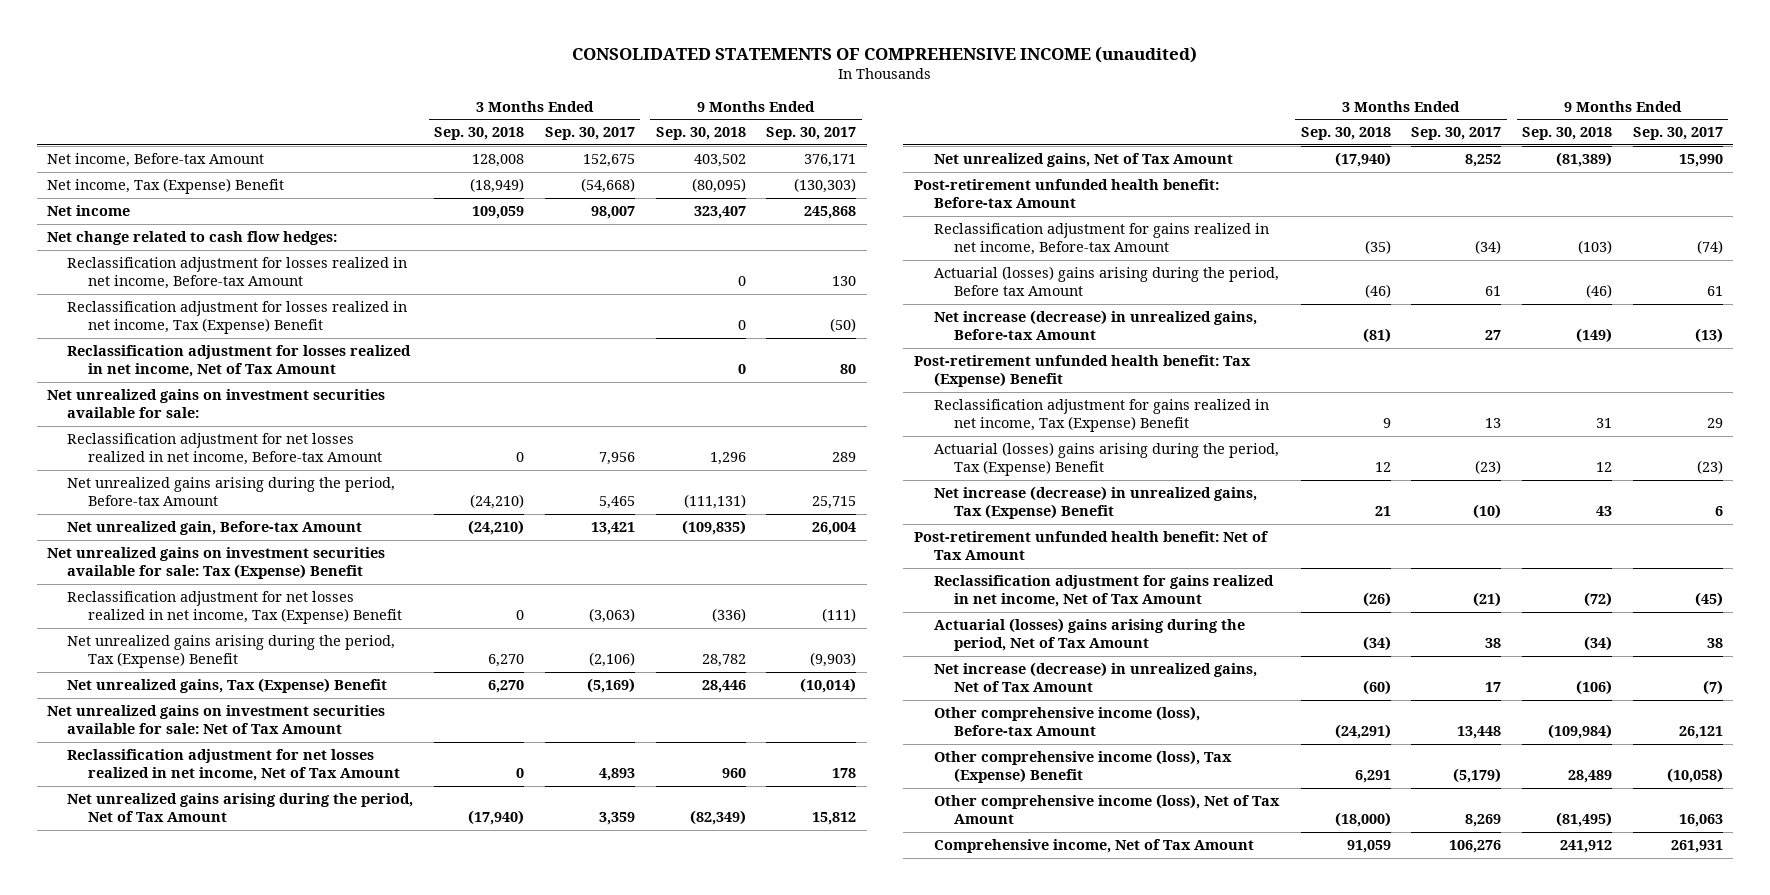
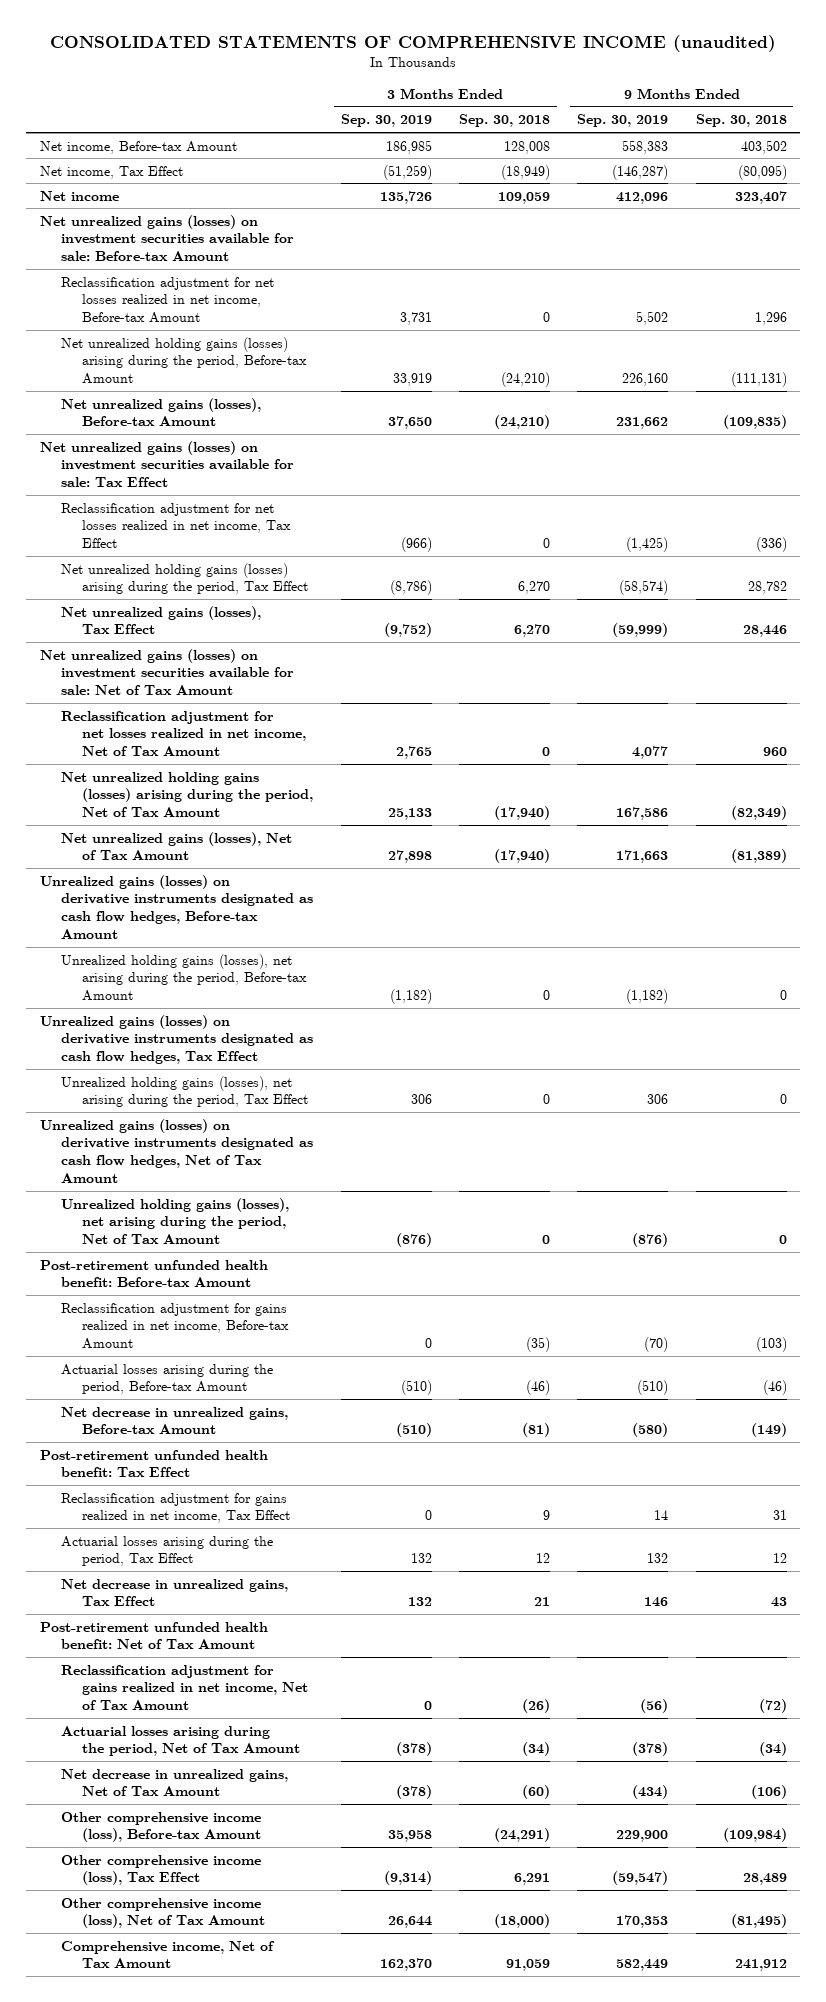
- | 3 Months Ended Sep. 30, 2018 | 3 Months Ended Sep. 30, 2017 | 9 Months Ended Sep. 30, 2018 | 9 Months Ended Sep. 30, 2017
+ | 3 Months Ended Sep. 30, 2019 | 3 Months Ended Sep. 30, 2018 | 9 Months Ended Sep. 30, 2019 | 9 Months Ended Sep. 30, 2018
- Net income, Tax (Expense) Benefit | (18,949) | (54,668) | (80,095) | (130,303)
+ Net income, Tax Effect | (51,259) | (18,949) | (146,287) | (80,095)
- Net change related to cash flow hedges:
- Reclassification adjustment for losses realized in net income, Before-tax Amount | | | 0 | 130
- Reclassification adjustment for losses realized in net income, Tax (Expense) Benefit | | | 0 | (50)
- Reclassification adjustment for losses realized in net income, Net of Tax Amount | | | 0 | 80
- Net unrealized gains on investment securities available for sale:
+ Net unrealized gains (losses) on investment securities available for sale: Before-tax Amount
- Net unrealized gains arising during the period, Before-tax Amount | (24,210) | 5,465 | (111,131) | 25,715
- Net unrealized gain, Before-tax Amount | (24,210) | 13,421 | (109,835) | 26,004
- Net unrealized gains on investment securities available for sale: Tax (Expense) Benefit
- Reclassification adjustment for net losses realized in net income, Tax (Expense) Benefit | 0 | (3,063) | (336) | (111)
- Net unrealized gains arising during the period, Tax (Expense) Benefit | 6,270 | (2,106) | 28,782 | (9,903)
- Net unrealized gains, Tax (Expense) Benefit | 6,270 | (5,169) | 28,446 | (10,014)
- Net unrealized gains on investment securities available for sale: Net of Tax Amount
+ Net unrealized holding gains (losses) arising during the period, Before-tax Amount | 33,919 | (24,210) | 226,160 | (111,131)
+ Net unrealized gains (losses), Before-tax Amount | 37,650 | (24,210) | 231,662 | (109,835)
+ Net unrealized gains (losses) on investment securities available for sale: Tax Effect
+ Reclassification adjustment for net losses realized in net income, Tax Effect | (966) | 0 | (1,425) | (336)
+ Net unrealized holding gains (losses) arising during the period, Tax Effect | (8,786) | 6,270 | (58,574) | 28,782
+ Net unrealized gains (losses), Tax Effect | (9,752) | 6,270 | (59,999) | 28,446
+ Net unrealized gains (losses) on investment securities available for sale: Net of Tax Amount
- Net unrealized gains arising during the period, Net of Tax Amount | (17,940) | 3,359 | (82,349) | 15,812
- Net unrealized gains, Net of Tax Amount | (17,940) | 8,252 | (81,389) | 15,990
+ Net unrealized holding gains (losses) arising during the period, Net of Tax Amount | 25,133 | (17,940) | 167,586 | (82,349)
+ Net unrealized gains (losses), Net of Tax Amount | 27,898 | (17,940) | 171,663 | (81,389)
+ Unrealized gains (losses) on derivative instruments designated as cash flow hedges, Before-tax Amount
+ Unrealized holding gains (losses), net arising during the period, Before-tax Amount | (1,182) | 0 | (1,182) | 0
+ Unrealized gains (losses) on derivative instruments designated as cash flow hedges, Tax Effect
+ Unrealized holding gains (losses), net arising during the period, Tax Effect | 306 | 0 | 306 | 0
+ Unrealized gains (losses) on derivative instruments designated as cash flow hedges, Net of Tax Amount
+ Unrealized holding gains (losses), net arising during the period, Net of Tax Amount | (876) | 0 | (876) | 0
- Actuarial (losses) gains arising during the period, Before tax Amount | (46) | 61 | (46) | 61
- Net increase (decrease) in unrealized gains, Before-tax Amount | (81) | 27 | (149) | (13)
- Post-retirement unfunded health benefit: Tax (Expense) Benefit
- Reclassification adjustment for gains realized in net income, Tax (Expense) Benefit | 9 | 13 | 31 | 29
- Actuarial (losses) gains arising during the period, Tax (Expense) Benefit | 12 | (23) | 12 | (23)
- Net increase (decrease) in unrealized gains, Tax (Expense) Benefit | 21 | (10) | 43 | 6
+ Actuarial losses arising during the period, Before-tax Amount | (510) | (46) | (510) | (46)
+ Net decrease in unrealized gains, Before-tax Amount | (510) | (81) | (580) | (149)
+ Post-retirement unfunded health benefit: Tax Effect
+ Reclassification adjustment for gains realized in net income, Tax Effect | 0 | 9 | 14 | 31
+ Actuarial losses arising during the period, Tax Effect | 132 | 12 | 132 | 12
+ Net decrease in unrealized gains, Tax Effect | 132 | 21 | 146 | 43
- Actuarial (losses) gains arising during the period, Net of Tax Amount | (34) | 38 | (34) | 38
- Net increase (decrease) in unrealized gains, Net of Tax Amount | (60) | 17 | (106) | (7)
+ Actuarial losses arising during the period, Net of Tax Amount | (378) | (34) | (378) | (34)
+ Net decrease in unrealized gains, Net of Tax Amount | (378) | (60) | (434) | (106)
- Other comprehensive income (loss), Tax (Expense) Benefit | 6,291 | (5,179) | 28,489 | (10,058)
+ Other comprehensive income (loss), Tax Effect | (9,314) | 6,291 | (59,547) | 28,489

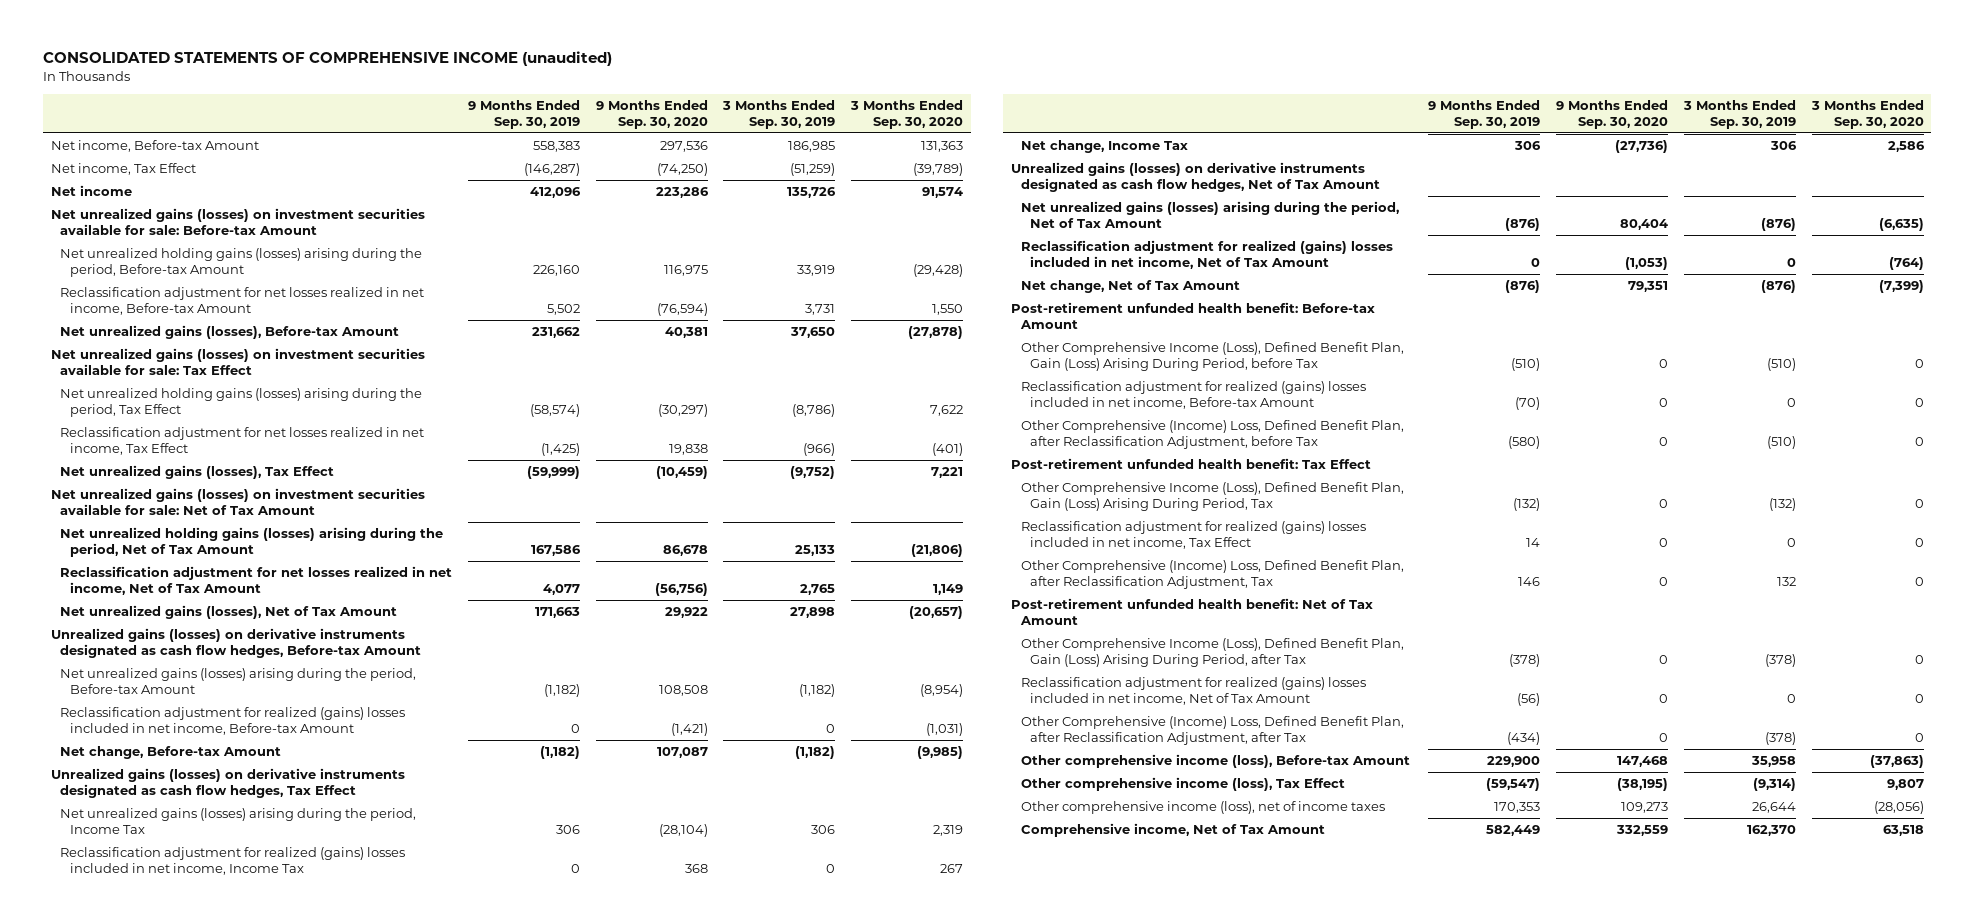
- | 3 Months Ended Sep. 30, 2019 | 3 Months Ended Sep. 30, 2018 | 9 Months Ended Sep. 30, 2019 | 9 Months Ended Sep. 30, 2018
+ | 9 Months Ended Sep. 30, 2019 | 9 Months Ended Sep. 30, 2020 | 3 Months Ended Sep. 30, 2019 | 3 Months Ended Sep. 30, 2020
moved down: Reclassification adjustment for net losses realized in net income, Before-tax Amount | 5,502 | (76,594) | 3,731 | 1,550
moved down: Reclassification adjustment for net losses realized in net income, Tax Effect | (1,425) | 19,838 | (966) | (401)
moved down: Reclassification adjustment for net losses realized in net income, Net of Tax Amount | 4,077 | (56,756) | 2,765 | 1,149
- Unrealized holding gains (losses), net arising during the period, Before-tax Amount | (1,182) | 0 | (1,182) | 0
+ Net unrealized gains (losses) arising during the period, Before-tax Amount | (1,182) | 108,508 | (1,182) | (8,954)
+ Reclassification adjustment for realized (gains) losses included in net income, Before-tax Amount | 0 | (1,421) | 0 | (1,031)
+ Net change, Before-tax Amount | (1,182) | 107,087 | (1,182) | (9,985)
- Unrealized holding gains (losses), net arising during the period, Tax Effect | 306 | 0 | 306 | 0
+ Net unrealized gains (losses) arising during the period, Income Tax | 306 | (28,104) | 306 | 2,319
+ Reclassification adjustment for realized (gains) losses included in net income, Income Tax | 0 | 368 | 0 | 267
+ Net change, Income Tax | 306 | (27,736) | 306 | 2,586
- Unrealized holding gains (losses), net arising during the period, Net of Tax Amount | (876) | 0 | (876) | 0
+ Net unrealized gains (losses) arising during the period, Net of Tax Amount | (876) | 80,404 | (876) | (6,635)
+ Reclassification adjustment for realized (gains) losses included in net income, Net of Tax Amount | 0 | (1,053) | 0 | (764)
+ Net change, Net of Tax Amount | (876) | 79,351 | (876) | (7,399)
- Reclassification adjustment for gains realized in net income, Before-tax Amount | 0 | (35) | (70) | (103)
- Actuarial losses arising during the period, Before-tax Amount | (510) | (46) | (510) | (46)
- Net decrease in unrealized gains, Before-tax Amount | (510) | (81) | (580) | (149)
+ Other Comprehensive Income (Loss), Defined Benefit Plan, Gain (Loss) Arising During Period, before Tax | (510) | 0 | (510) | 0
+ Reclassification adjustment for realized (gains) losses included in net income, Before-tax Amount | (70) | 0 | 0 | 0
+ Other Comprehensive (Income) Loss, Defined Benefit Plan, after Reclassification Adjustment, before Tax | (580) | 0 | (510) | 0
- Reclassification adjustment for gains realized in net income, Tax Effect | 0 | 9 | 14 | 31
- Actuarial losses arising during the period, Tax Effect | 132 | 12 | 132 | 12
- Net decrease in unrealized gains, Tax Effect | 132 | 21 | 146 | 43
+ Other Comprehensive Income (Loss), Defined Benefit Plan, Gain (Loss) Arising During Period, Tax | (132) | 0 | (132) | 0
+ Reclassification adjustment for realized (gains) losses included in net income, Tax Effect | 14 | 0 | 0 | 0
+ Other Comprehensive (Income) Loss, Defined Benefit Plan, after Reclassification Adjustment, Tax | 146 | 0 | 132 | 0
- Reclassification adjustment for gains realized in net income, Net of Tax Amount | 0 | (26) | (56) | (72)
- Actuarial losses arising during the period, Net of Tax Amount | (378) | (34) | (378) | (34)
- Net decrease in unrealized gains, Net of Tax Amount | (378) | (60) | (434) | (106)
+ Other Comprehensive Income (Loss), Defined Benefit Plan, Gain (Loss) Arising During Period, after Tax | (378) | 0 | (378) | 0
+ Reclassification adjustment for realized (gains) losses included in net income, Net of Tax Amount | (56) | 0 | 0 | 0
+ Other Comprehensive (Income) Loss, Defined Benefit Plan, after Reclassification Adjustment, after Tax | (434) | 0 | (378) | 0
- Other comprehensive income (loss), Net of Tax Amount | 26,644 | (18,000) | 170,353 | (81,495)
+ Other comprehensive income (loss), net of income taxes | 170,353 | 109,273 | 26,644 | (28,056)

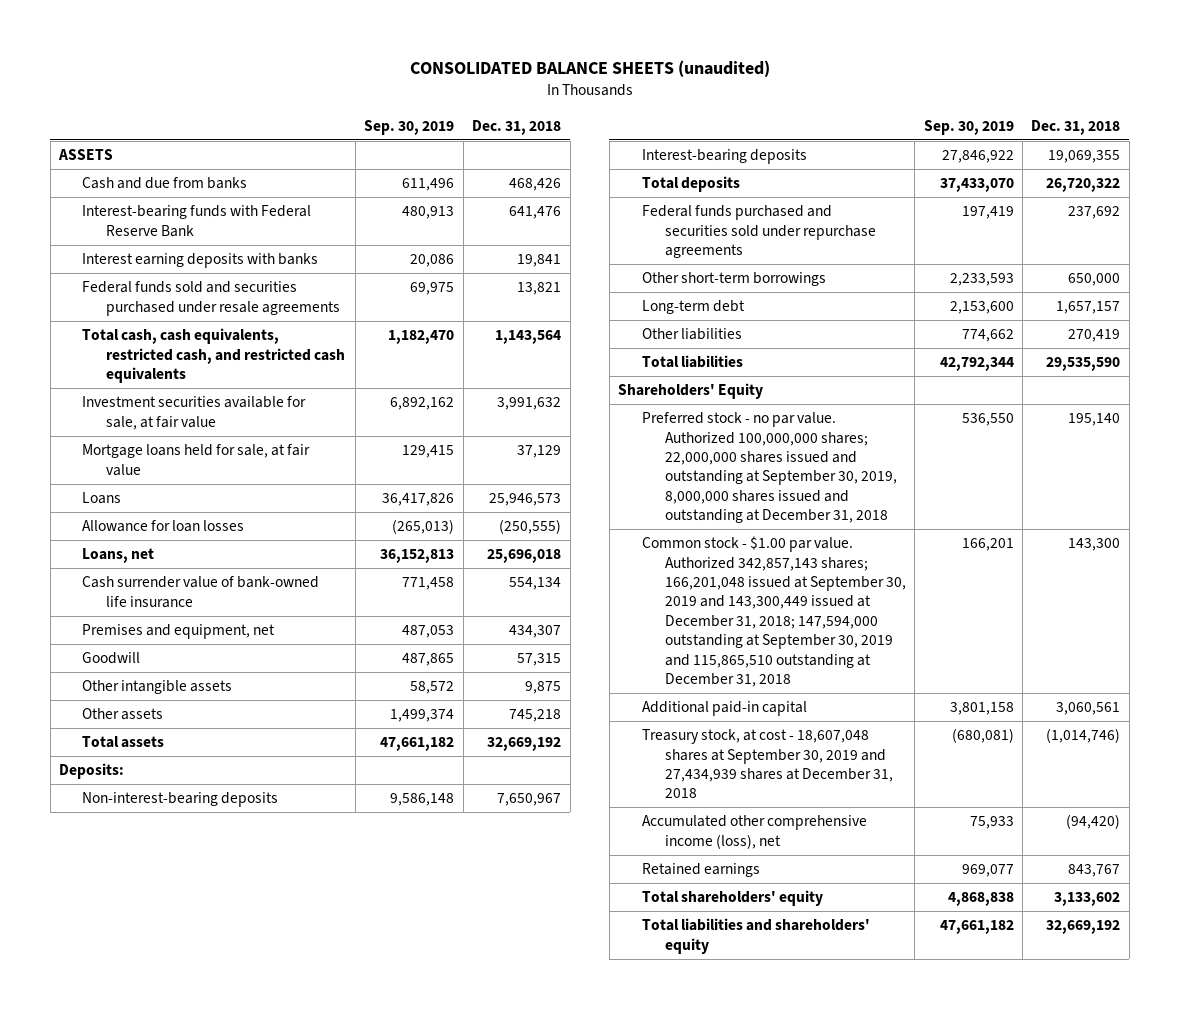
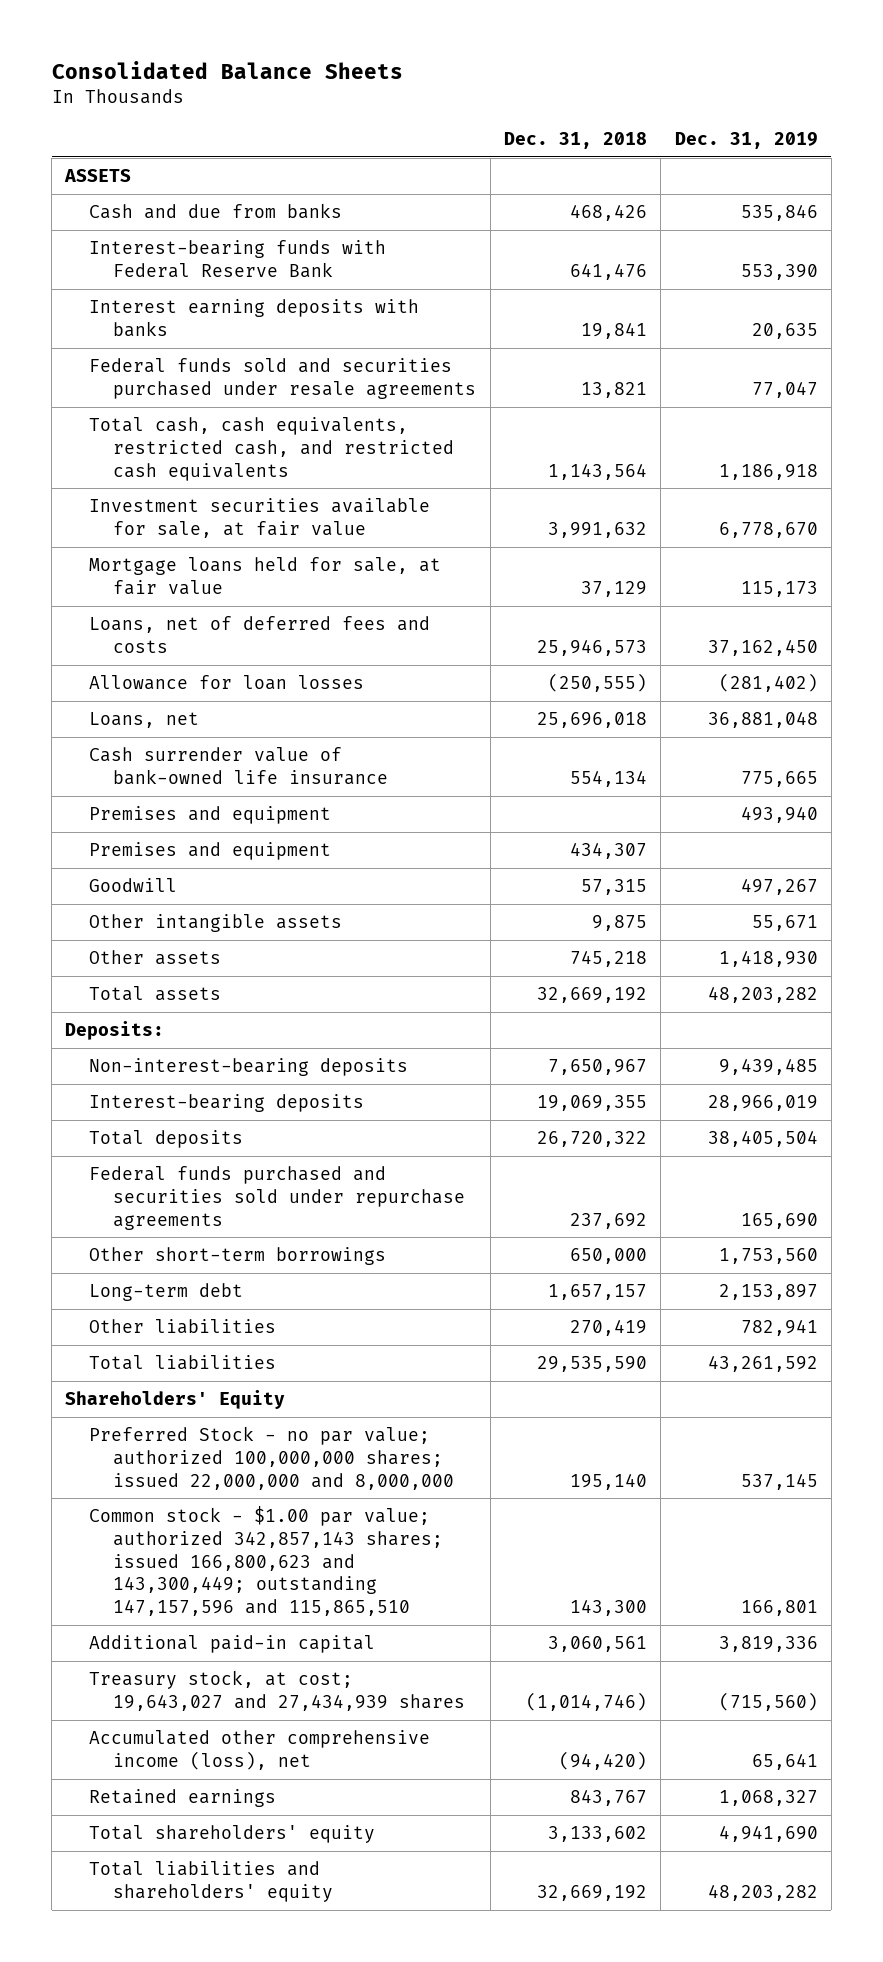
- CONSOLIDATED BALANCE SHEETS (unaudited)
+ Consolidated Balance Sheets
- | Sep. 30, 2019 | Dec. 31, 2018
+ | Dec. 31, 2018 | Dec. 31, 2019
- Loans | 36,417,826 | 25,946,573
+ Loans, net of deferred fees and costs | 25,946,573 | 37,162,450
- Premises and equipment, net | 487,053 | 434,307
+ Premises and equipment | | 493,940
+ Premises and equipment | 434,307 |
- Preferred stock - no par value. Authorized 100,000,000 shares; 22,000,000 shares issued and outstanding at September 30, 2019, 8,000,000 shares issued and outstanding at December 31, 2018 | 536,550 | 195,140
- Common stock - $1.00 par value. Authorized 342,857,143 shares; 166,201,048 issued at September 30, 2019 and 143,300,449 issued at December 31, 2018; 147,594,000 outstanding at September 30, 2019 and 115,865,510 outstanding at December 31, 2018 | 166,201 | 143,300
+ Preferred Stock - no par value; authorized 100,000,000 shares; issued 22,000,000 and 8,000,000 | 195,140 | 537,145
+ Common stock - $1.00 par value; authorized 342,857,143 shares; issued 166,800,623 and 143,300,449; outstanding 147,157,596 and 115,865,510 | 143,300 | 166,801
- Treasury stock, at cost - 18,607,048 shares at September 30, 2019 and 27,434,939 shares at December 31, 2018 | (680,081) | (1,014,746)
+ Treasury stock, at cost; 19,643,027 and 27,434,939 shares | (1,014,746) | (715,560)

